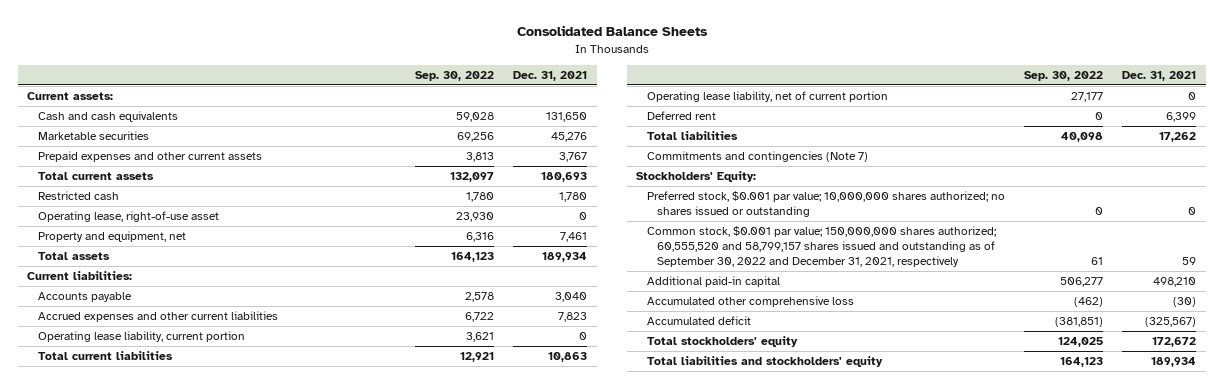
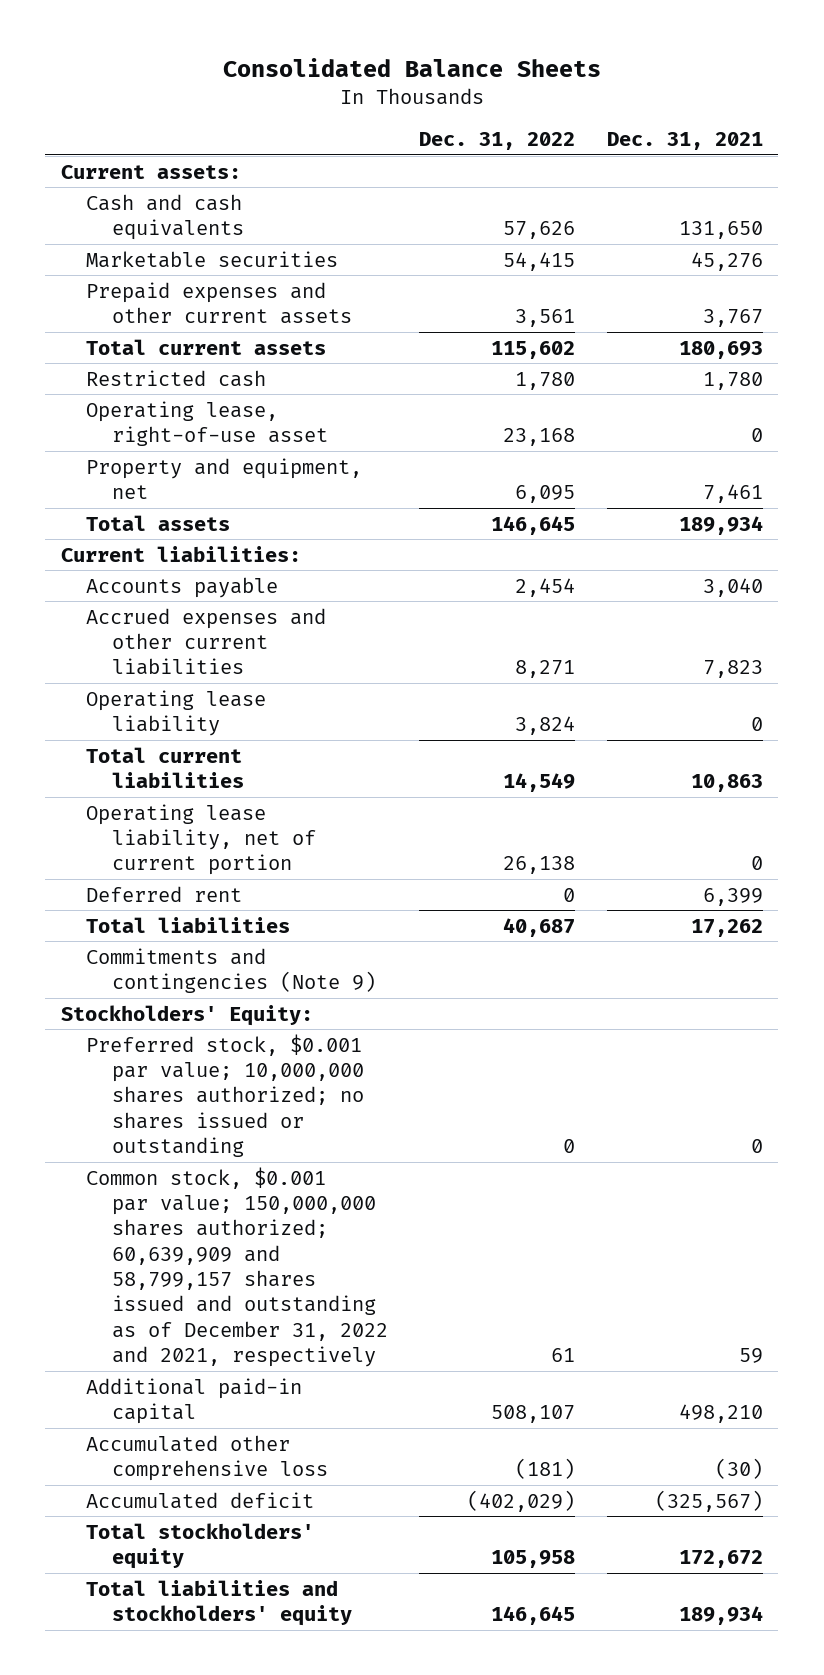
- | Sep. 30, 2022 | Dec. 31, 2021
+ | Dec. 31, 2022 | Dec. 31, 2021
- Operating lease liability, current portion | 3,621 | 0
+ Operating lease liability | 3,824 | 0
- Commitments and contingencies (Note 7)
+ Commitments and contingencies (Note 9)
- Common stock, $0.001 par value; 150,000,000 shares authorized; 60,555,520 and 58,799,157 shares issued and outstanding as of September 30, 2022 and December 31, 2021, respectively | 61 | 59
+ Common stock, $0.001 par value; 150,000,000 shares authorized; 60,639,909 and 58,799,157 shares issued and outstanding as of December 31, 2022 and 2021, respectively | 61 | 59

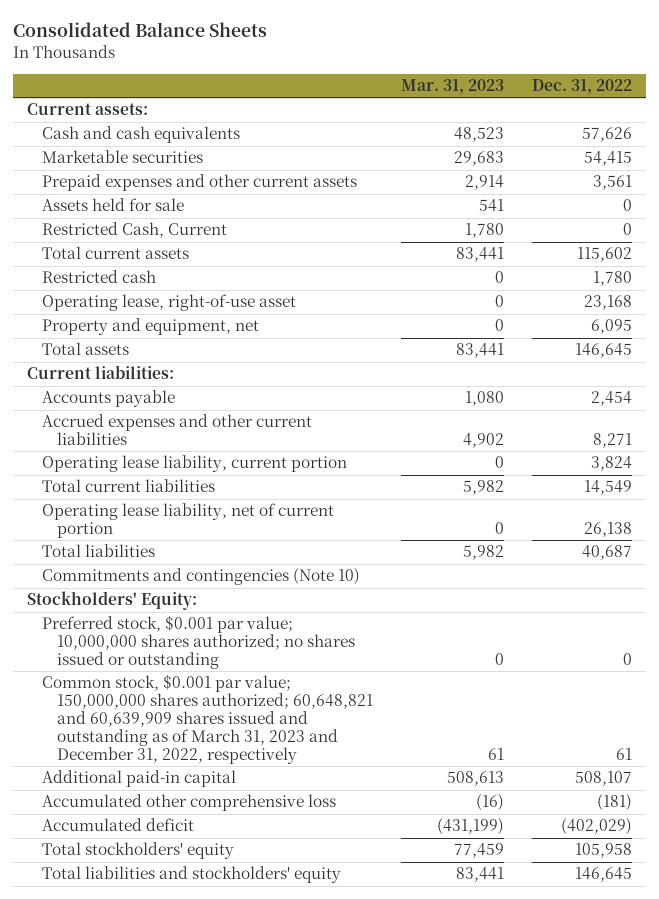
- | Dec. 31, 2022 | Dec. 31, 2021
+ | Mar. 31, 2023 | Dec. 31, 2022
+ Assets held for sale | 541 | 0
+ Restricted Cash, Current | 1,780 | 0
- Operating lease liability | 3,824 | 0
+ Operating lease liability, current portion | 0 | 3,824
- Deferred rent | 0 | 6,399
- Commitments and contingencies (Note 9)
+ Commitments and contingencies (Note 10)
- Common stock, $0.001 par value; 150,000,000 shares authorized; 60,639,909 and 58,799,157 shares issued and outstanding as of December 31, 2022 and 2021, respectively | 61 | 59
+ Common stock, $0.001 par value; 150,000,000 shares authorized; 60,648,821 and 60,639,909 shares issued and outstanding as of March 31, 2023 and December 31, 2022, respectively | 61 | 61

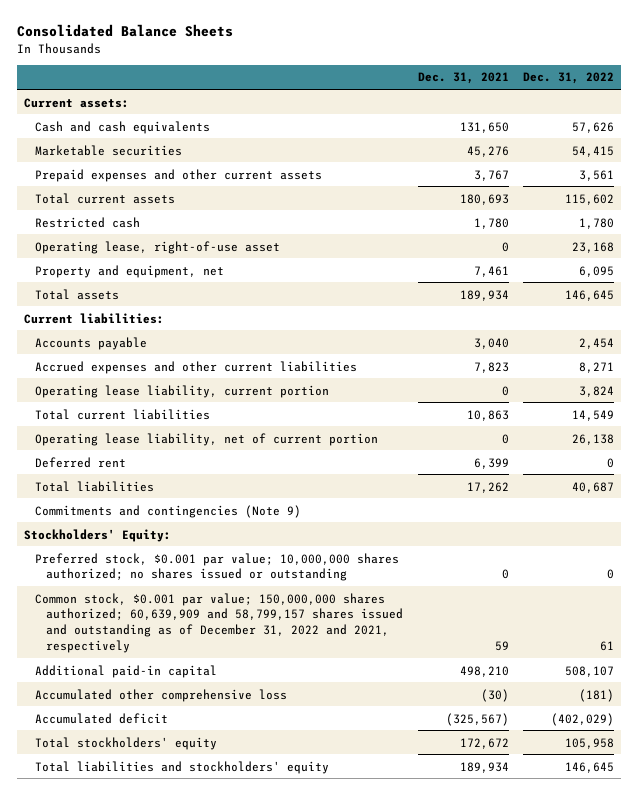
- | Mar. 31, 2023 | Dec. 31, 2022
+ | Dec. 31, 2021 | Dec. 31, 2022
- Assets held for sale | 541 | 0
- Restricted Cash, Current | 1,780 | 0
+ Deferred rent | 6,399 | 0
- Commitments and contingencies (Note 10)
+ Commitments and contingencies (Note 9)
- Common stock, $0.001 par value; 150,000,000 shares authorized; 60,648,821 and 60,639,909 shares issued and outstanding as of March 31, 2023 and December 31, 2022, respectively | 61 | 61
+ Common stock, $0.001 par value; 150,000,000 shares authorized; 60,639,909 and 58,799,157 shares issued and outstanding as of December 31, 2022 and 2021, respectively | 59 | 61

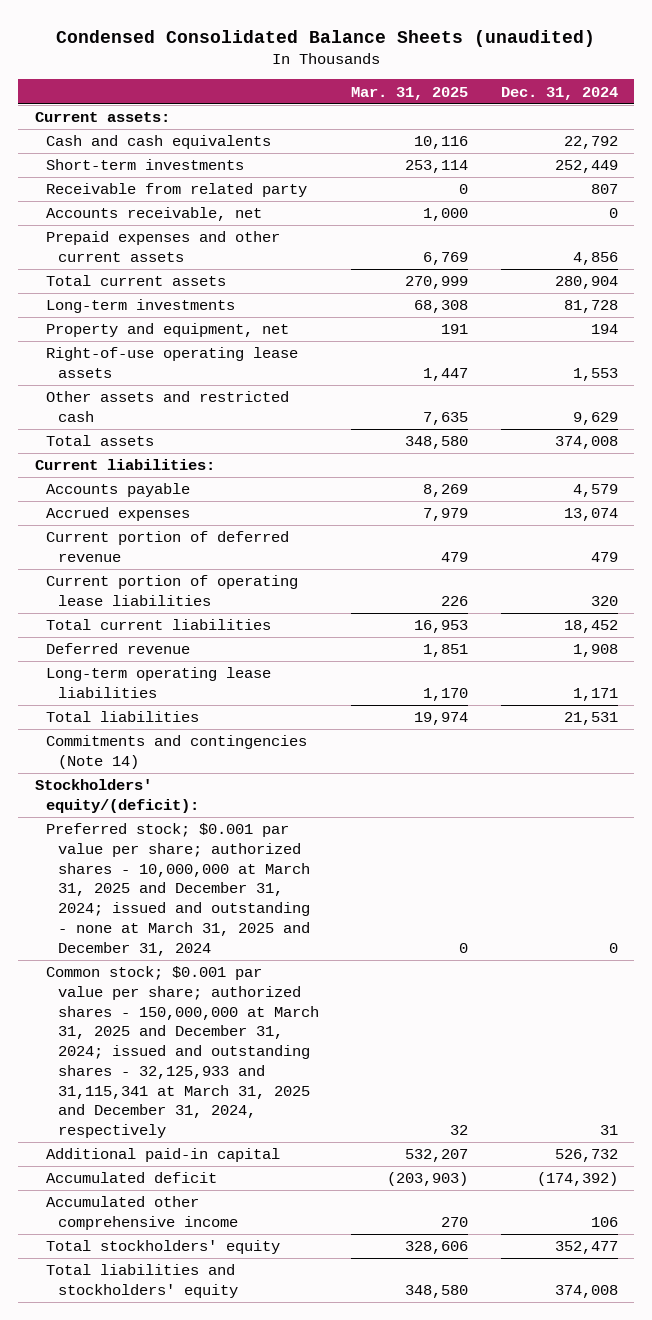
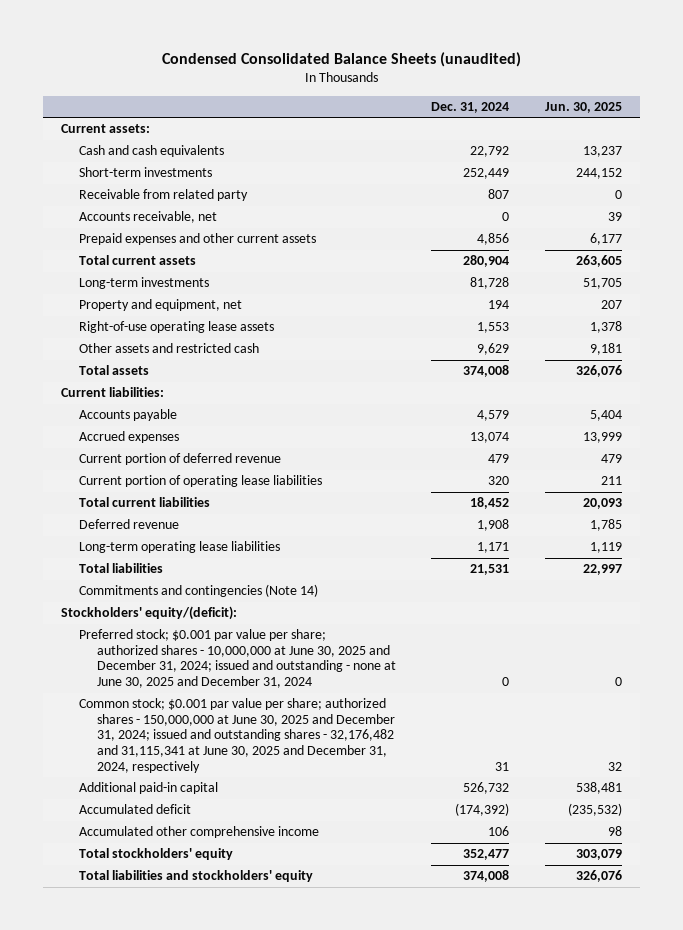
- | Mar. 31, 2025 | Dec. 31, 2024
+ | Dec. 31, 2024 | Jun. 30, 2025
- Preferred stock; $0.001 par value per share; authorized shares - 10,000,000 at March 31, 2025 and December 31, 2024; issued and outstanding - none at March 31, 2025 and December 31, 2024 | 0 | 0
- Common stock; $0.001 par value per share; authorized shares - 150,000,000 at March 31, 2025 and December 31, 2024; issued and outstanding shares - 32,125,933 and 31,115,341 at March 31, 2025 and December 31, 2024, respectively | 32 | 31
+ Preferred stock; $0.001 par value per share; authorized shares - 10,000,000 at June 30, 2025 and December 31, 2024; issued and outstanding - none at June 30, 2025 and December 31, 2024 | 0 | 0
+ Common stock; $0.001 par value per share; authorized shares - 150,000,000 at June 30, 2025 and December 31, 2024; issued and outstanding shares - 32,176,482 and 31,115,341 at June 30, 2025 and December 31, 2024, respectively | 31 | 32

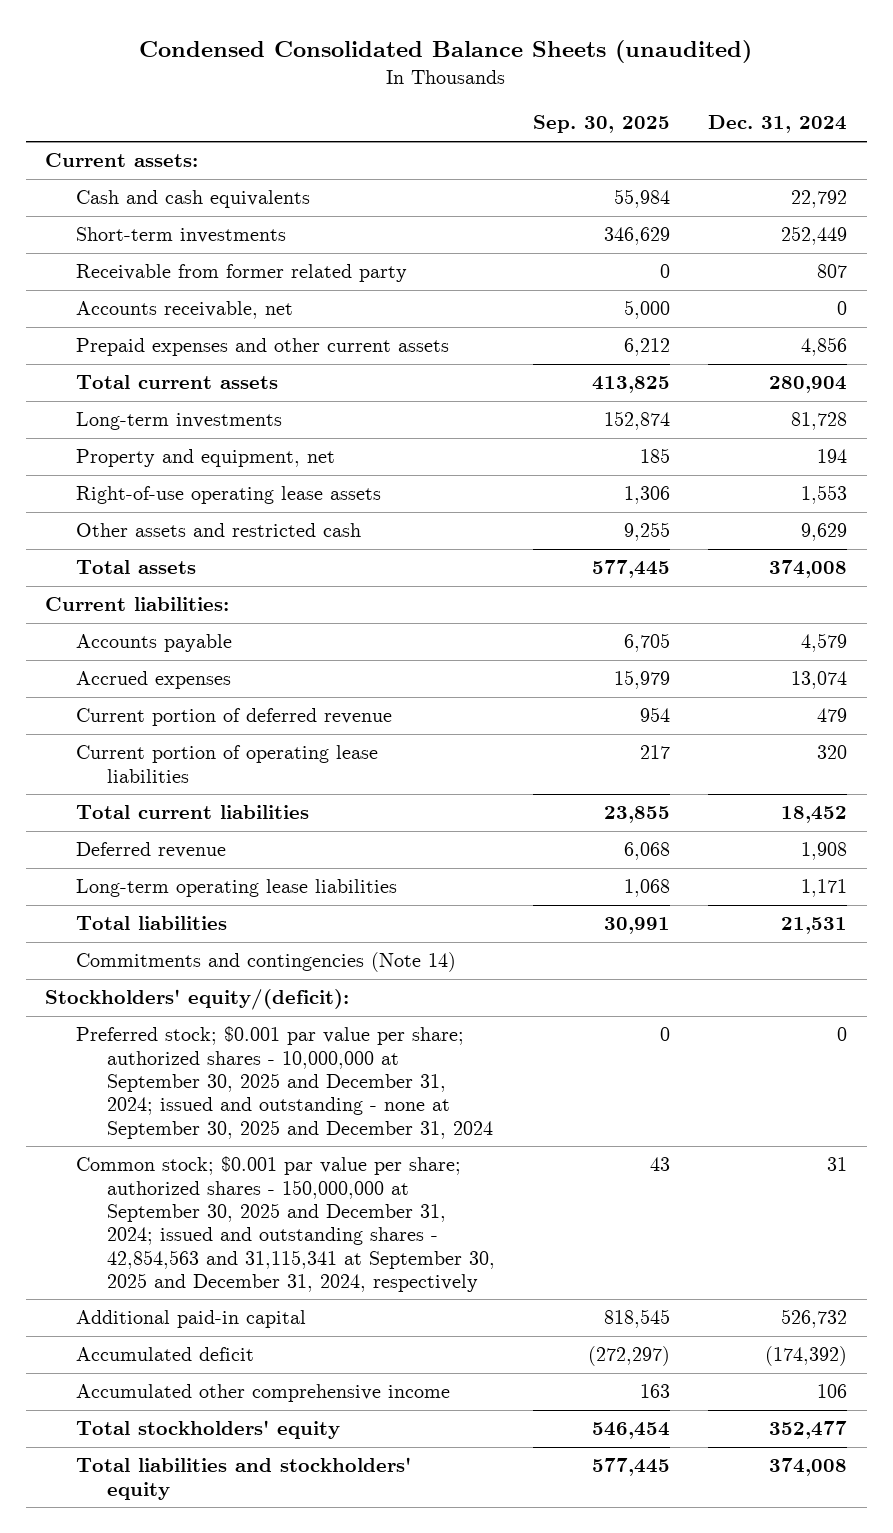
- | Dec. 31, 2024 | Jun. 30, 2025
+ | Sep. 30, 2025 | Dec. 31, 2024
- Receivable from related party | 807 | 0
+ Receivable from former related party | 0 | 807
- Preferred stock; $0.001 par value per share; authorized shares - 10,000,000 at June 30, 2025 and December 31, 2024; issued and outstanding - none at June 30, 2025 and December 31, 2024 | 0 | 0
- Common stock; $0.001 par value per share; authorized shares - 150,000,000 at June 30, 2025 and December 31, 2024; issued and outstanding shares - 32,176,482 and 31,115,341 at June 30, 2025 and December 31, 2024, respectively | 31 | 32
+ Preferred stock; $0.001 par value per share; authorized shares - 10,000,000 at September 30, 2025 and December 31, 2024; issued and outstanding - none at September 30, 2025 and December 31, 2024 | 0 | 0
+ Common stock; $0.001 par value per share; authorized shares - 150,000,000 at September 30, 2025 and December 31, 2024; issued and outstanding shares - 42,854,563 and 31,115,341 at September 30, 2025 and December 31, 2024, respectively | 43 | 31

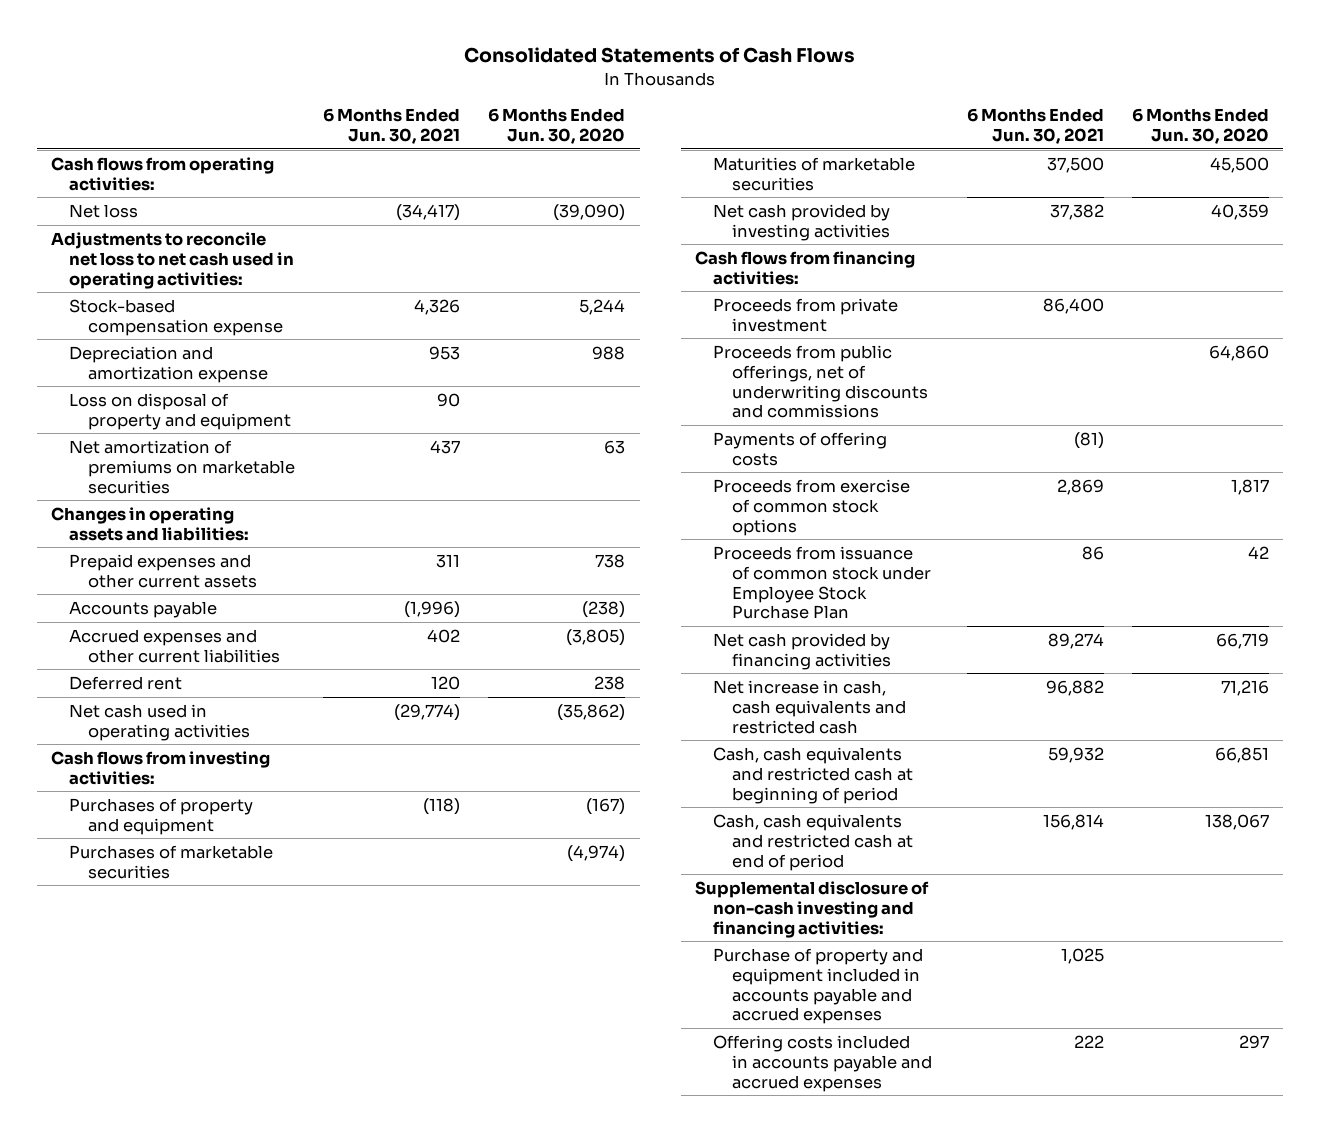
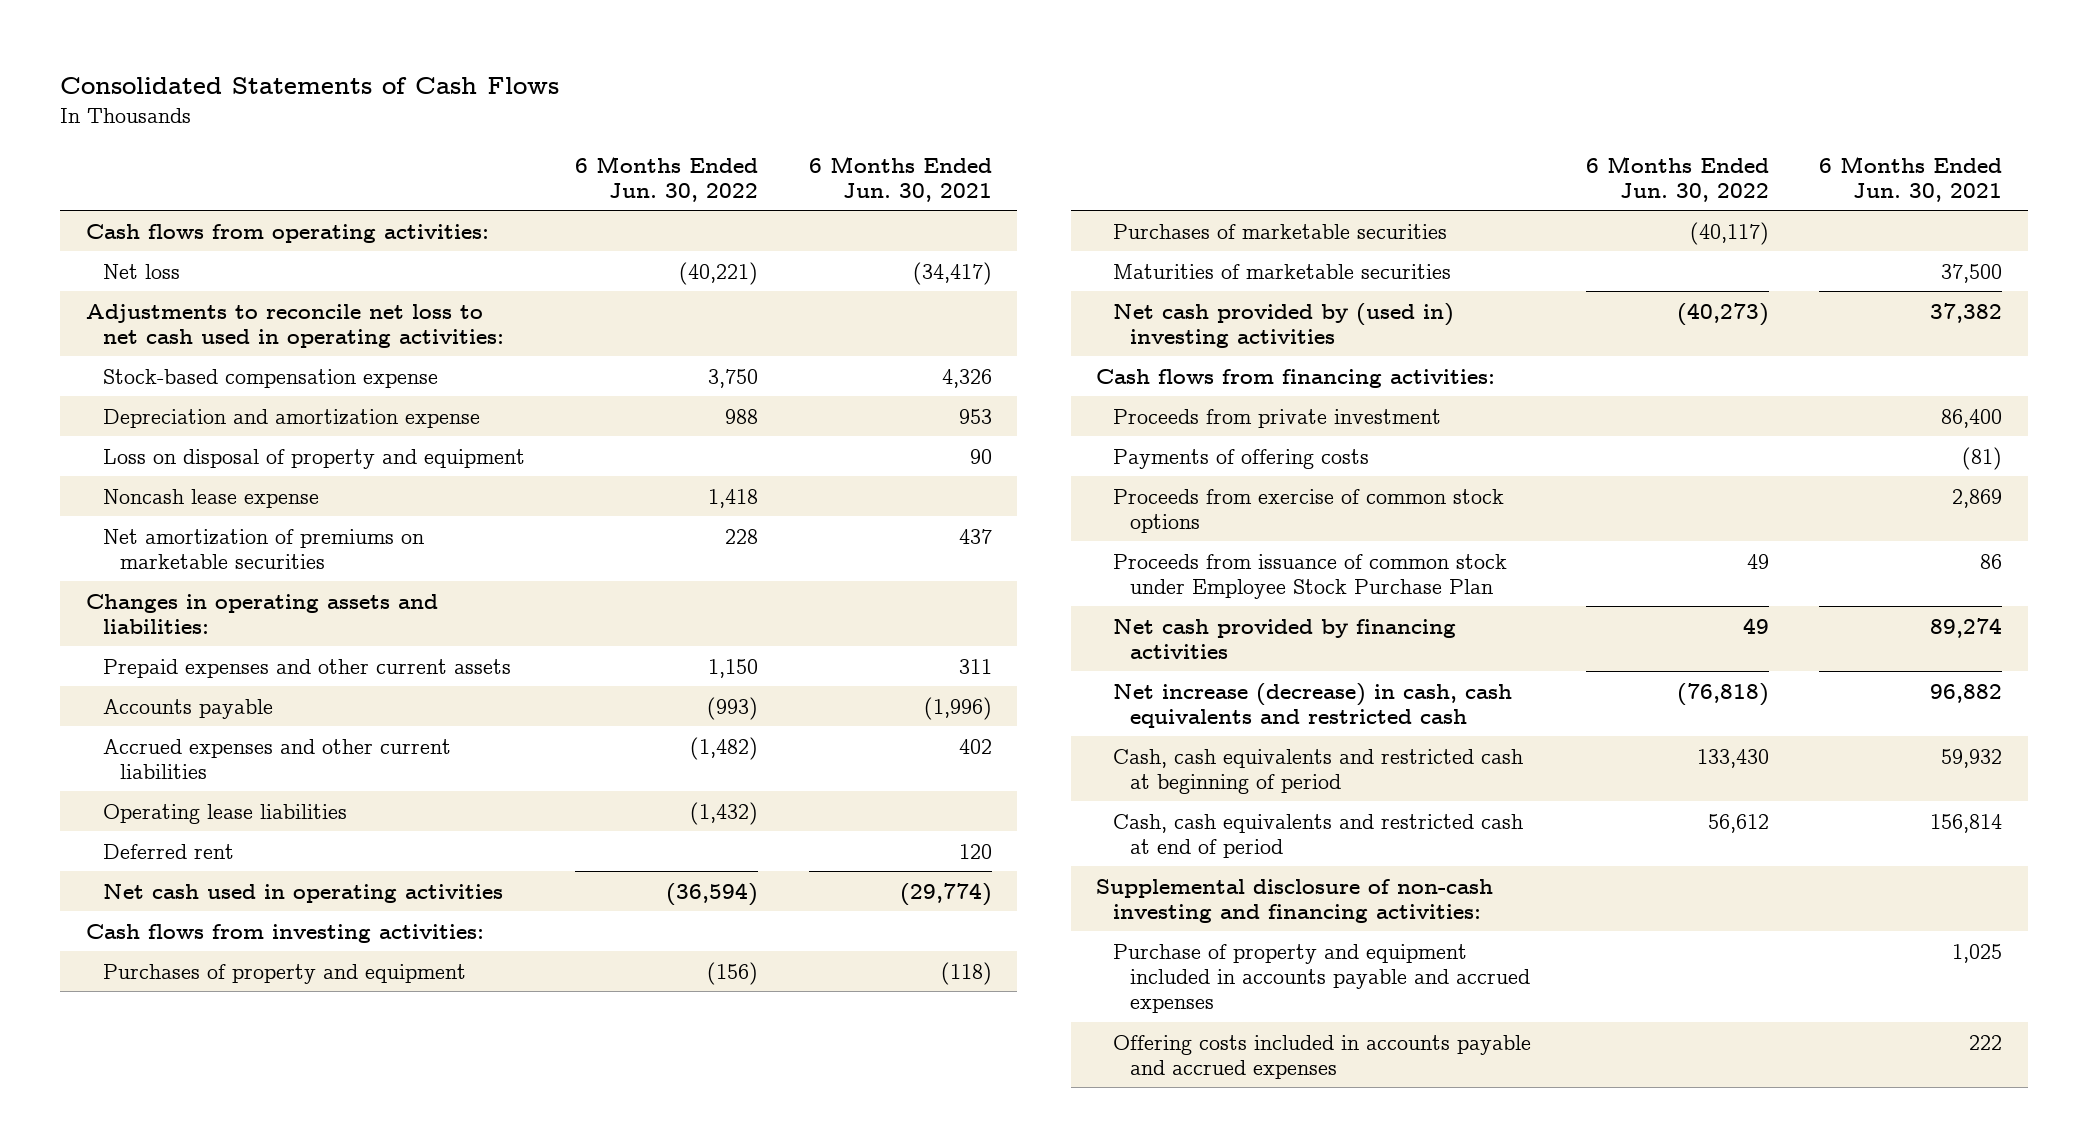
- | 6 Months Ended Jun. 30, 2021 | 6 Months Ended Jun. 30, 2020
+ | 6 Months Ended Jun. 30, 2022 | 6 Months Ended Jun. 30, 2021
+ Noncash lease expense | 1,418 |
+ Operating lease liabilities | (1,432) |
- Net cash provided by investing activities | 37,382 | 40,359
+ Net cash provided by (used in) investing activities | (40,273) | 37,382
- Proceeds from public offerings, net of underwriting discounts and commissions | | 64,860
- Net increase in cash, cash equivalents and restricted cash | 96,882 | 71,216
+ Net increase (decrease) in cash, cash equivalents and restricted cash | (76,818) | 96,882

